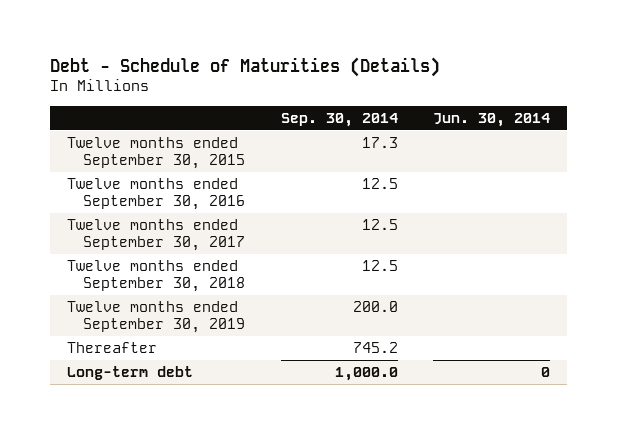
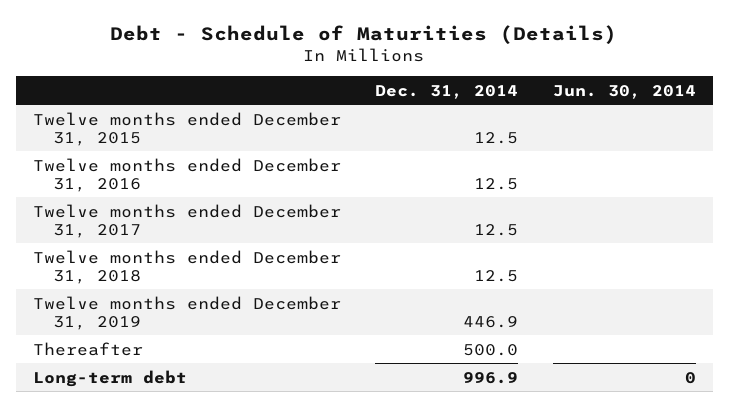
- | Sep. 30, 2014 | Jun. 30, 2014
+ | Dec. 31, 2014 | Jun. 30, 2014
- Twelve months ended September 30, 2015 | 17.3 |
- Twelve months ended September 30, 2016 | 12.5 |
- Twelve months ended September 30, 2017 | 12.5 |
- Twelve months ended September 30, 2018 | 12.5 |
- Twelve months ended September 30, 2019 | 200.0 |
+ Twelve months ended December 31, 2015 | 12.5 |
+ Twelve months ended December 31, 2016 | 12.5 |
+ Twelve months ended December 31, 2017 | 12.5 |
+ Twelve months ended December 31, 2018 | 12.5 |
+ Twelve months ended December 31, 2019 | 446.9 |

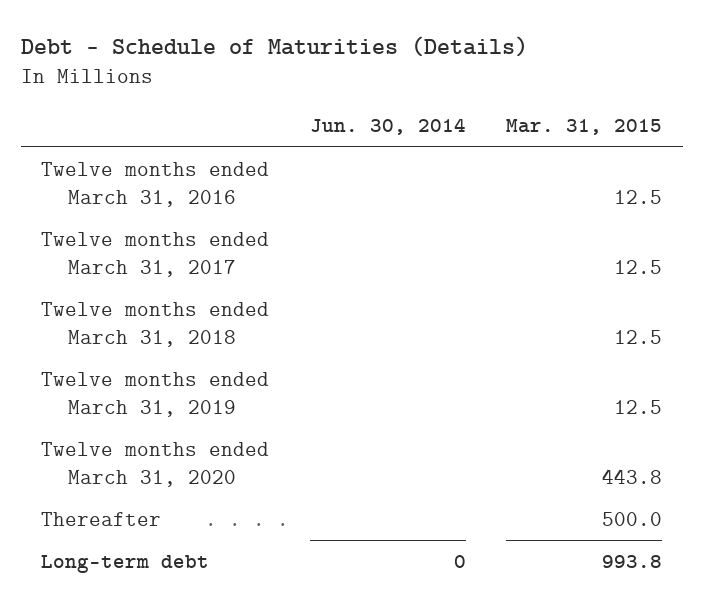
- | Dec. 31, 2014 | Jun. 30, 2014
+ | Jun. 30, 2014 | Mar. 31, 2015
- Twelve months ended December 31, 2015 | 12.5 |
- Twelve months ended December 31, 2016 | 12.5 |
- Twelve months ended December 31, 2017 | 12.5 |
- Twelve months ended December 31, 2018 | 12.5 |
- Twelve months ended December 31, 2019 | 446.9 |
+ Twelve months ended March 31, 2016 | | 12.5
+ Twelve months ended March 31, 2017 | | 12.5
+ Twelve months ended March 31, 2018 | | 12.5
+ Twelve months ended March 31, 2019 | | 12.5
+ Twelve months ended March 31, 2020 | | 443.8

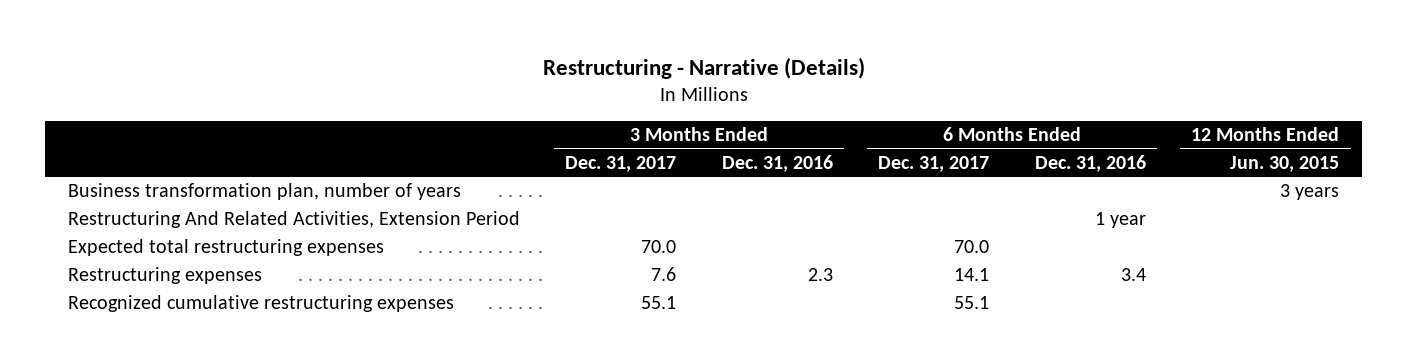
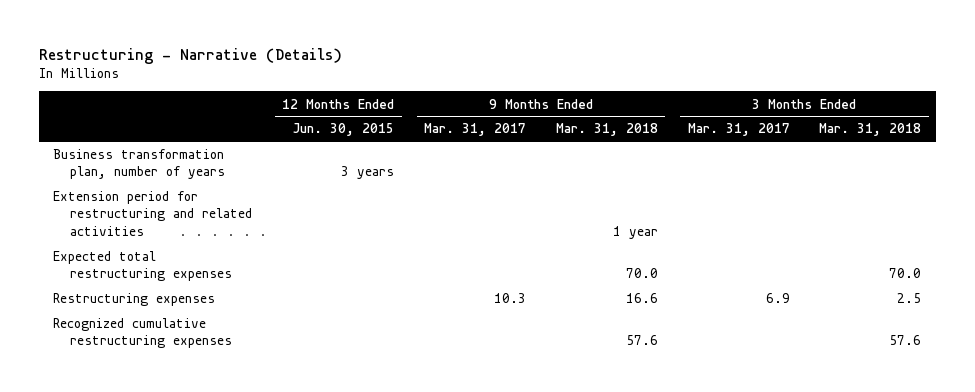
- | 3 Months Ended Dec. 31, 2017 | 3 Months Ended Dec. 31, 2016 | 6 Months Ended Dec. 31, 2017 | 6 Months Ended Dec. 31, 2016 | 12 Months Ended Jun. 30, 2015
+ | 12 Months Ended Jun. 30, 2015 | 9 Months Ended Mar. 31, 2017 | 9 Months Ended Mar. 31, 2018 | 3 Months Ended Mar. 31, 2017 | 3 Months Ended Mar. 31, 2018
- Restructuring And Related Activities, Extension Period | | | | 1 year |
+ Extension period for restructuring and related activities | | | 1 year | |

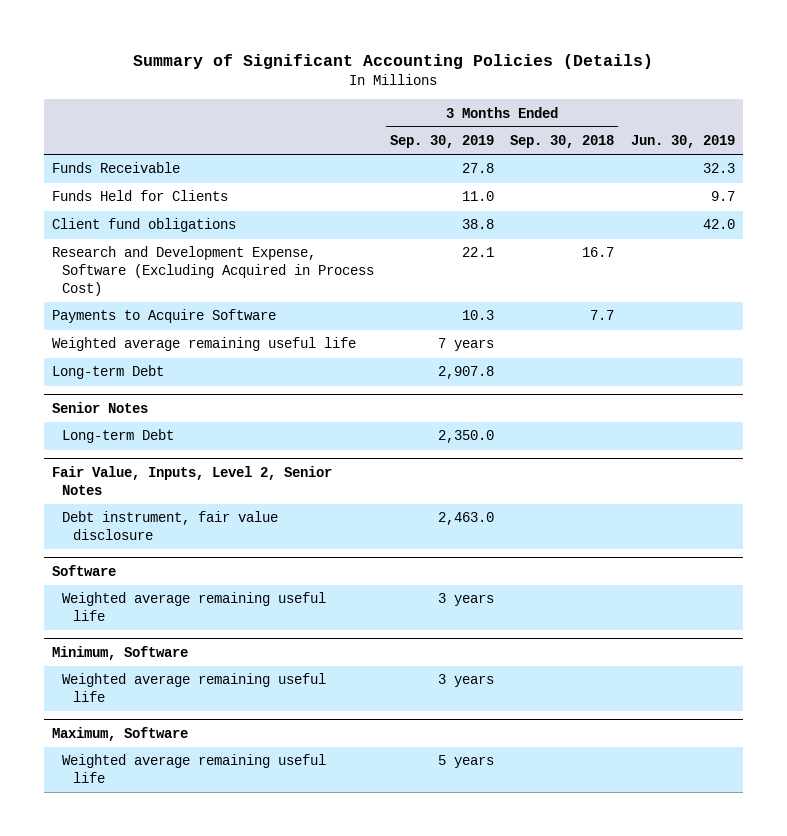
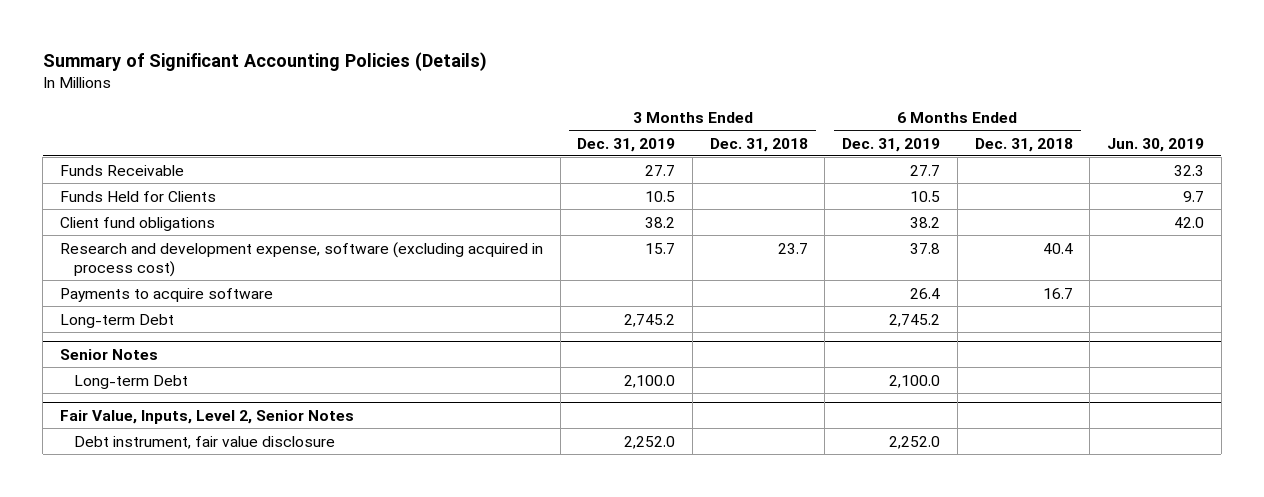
- | 3 Months Ended Sep. 30, 2019 | 3 Months Ended Sep. 30, 2018 | Jun. 30, 2019
+ | 3 Months Ended Dec. 31, 2019 | 3 Months Ended Dec. 31, 2018 | 6 Months Ended Dec. 31, 2019 | 6 Months Ended Dec. 31, 2018 | Jun. 30, 2019
- Research and Development Expense, Software (Excluding Acquired in Process Cost) | 22.1 | 16.7 |
- Payments to Acquire Software | 10.3 | 7.7 |
- Weighted average remaining useful life | 7 years | |
+ Research and development expense, software (excluding acquired in process cost) | 15.7 | 23.7 | 37.8 | 40.4 |
+ Payments to acquire software | | | 26.4 | 16.7 |
- Software
- Weighted average remaining useful life | 3 years | |
- Minimum, Software
- Weighted average remaining useful life | 3 years | |
- Maximum, Software
- Weighted average remaining useful life | 5 years | |

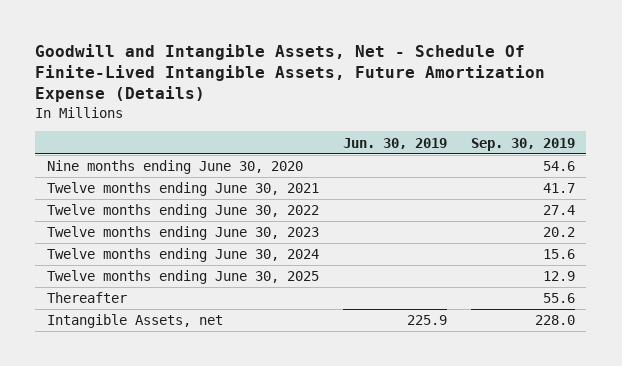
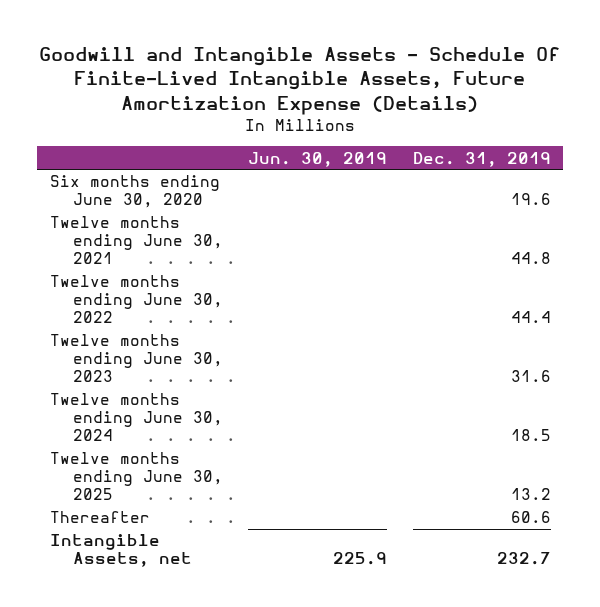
- Goodwill and Intangible Assets, Net - Schedule Of Finite-Lived Intangible Assets, Future Amortization Expense (Details)
+ Goodwill and Intangible Assets - Schedule Of Finite-Lived Intangible Assets, Future Amortization Expense (Details)
- | Jun. 30, 2019 | Sep. 30, 2019
+ | Jun. 30, 2019 | Dec. 31, 2019
- Nine months ending June 30, 2020 | | 54.6
+ Six months ending June 30, 2020 | | 19.6

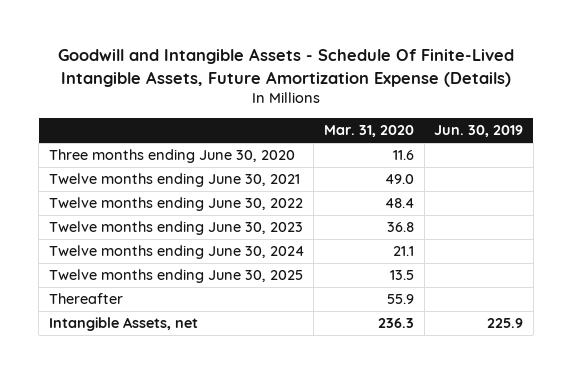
- | Jun. 30, 2019 | Dec. 31, 2019
+ | Mar. 31, 2020 | Jun. 30, 2019
- Six months ending June 30, 2020 | | 19.6
+ Three months ending June 30, 2020 | 11.6 |

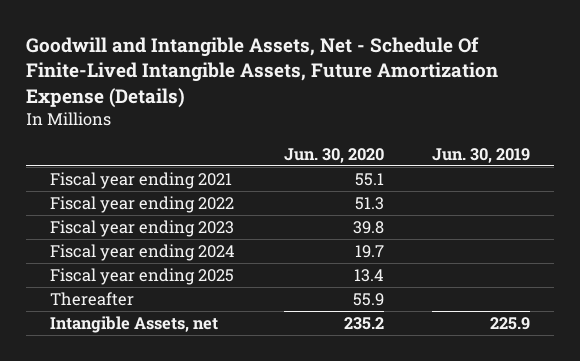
- Goodwill and Intangible Assets - Schedule Of Finite-Lived Intangible Assets, Future Amortization Expense (Details)
+ Goodwill and Intangible Assets, Net - Schedule Of Finite-Lived Intangible Assets, Future Amortization Expense (Details)
- | Mar. 31, 2020 | Jun. 30, 2019
+ | Jun. 30, 2020 | Jun. 30, 2019
- Three months ending June 30, 2020 | 11.6 |
- Twelve months ending June 30, 2021 | 49.0 |
- Twelve months ending June 30, 2022 | 48.4 |
- Twelve months ending June 30, 2023 | 36.8 |
- Twelve months ending June 30, 2024 | 21.1 |
- Twelve months ending June 30, 2025 | 13.5 |
+ Fiscal year ending 2021 | 55.1 |
+ Fiscal year ending 2022 | 51.3 |
+ Fiscal year ending 2023 | 39.8 |
+ Fiscal year ending 2024 | 19.7 |
+ Fiscal year ending 2025 | 13.4 |

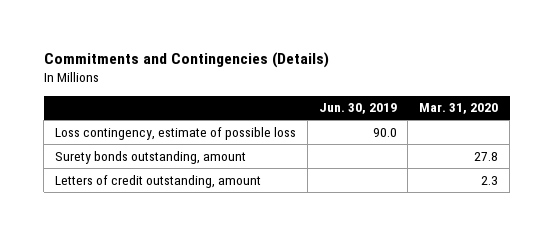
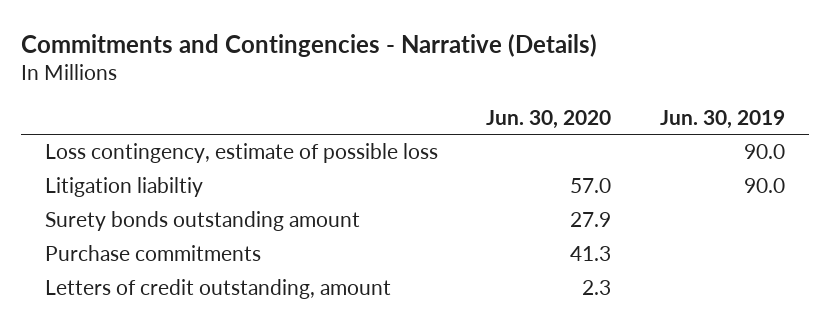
- Commitments and Contingencies (Details)
+ Commitments and Contingencies - Narrative (Details)
- | Jun. 30, 2019 | Mar. 31, 2020
+ | Jun. 30, 2020 | Jun. 30, 2019
- Surety bonds outstanding, amount | | 27.8
+ Litigation liabiltiy | 57.0 | 90.0
+ Surety bonds outstanding amount | 27.9 |
+ Purchase commitments | 41.3 |

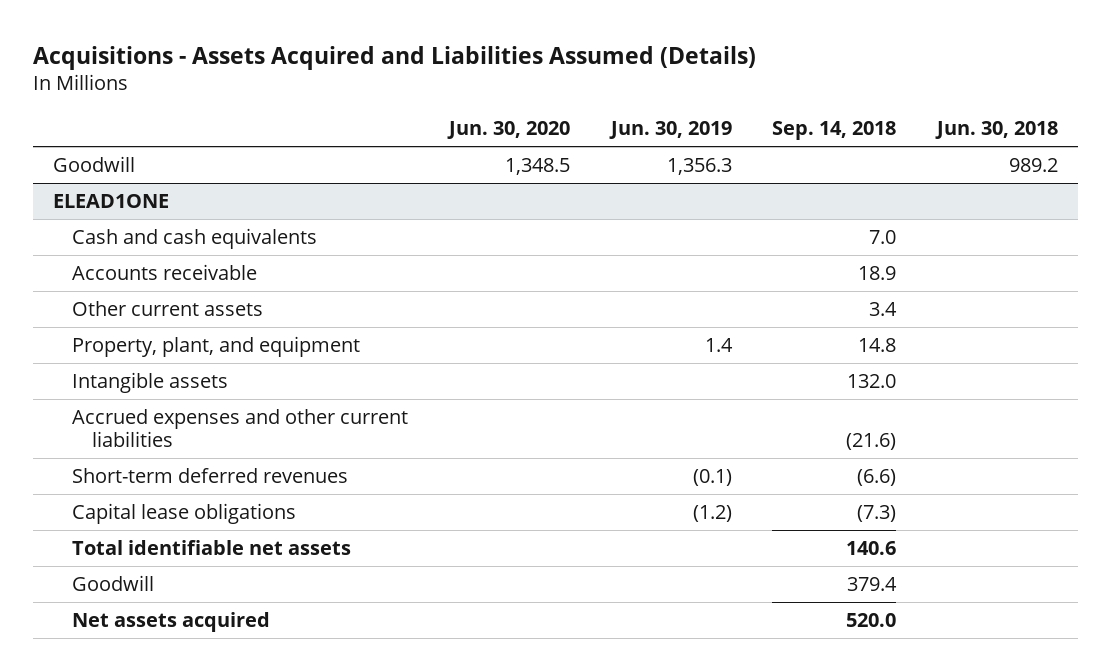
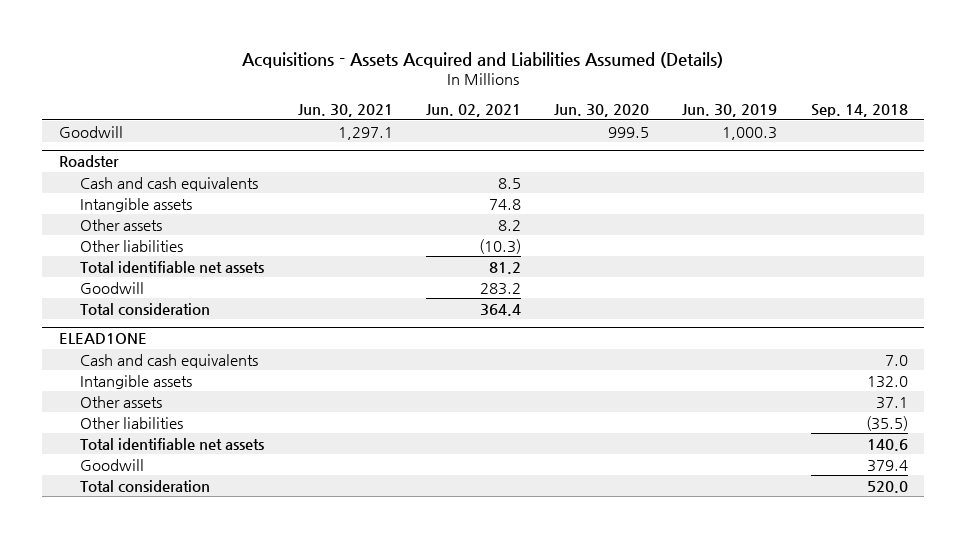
- | Jun. 30, 2020 | Jun. 30, 2019 | Sep. 14, 2018 | Jun. 30, 2018
+ | Jun. 30, 2021 | Jun. 02, 2021 | Jun. 30, 2020 | Jun. 30, 2019 | Sep. 14, 2018
- Goodwill | 1,348.5 | 1,356.3 | | 989.2
+ Goodwill | 1,297.1 | | 999.5 | 1,000.3 |
+ Roadster
+ Cash and cash equivalents | | 8.5 | | |
+ Intangible assets | | 74.8 | | |
+ Other assets | | 8.2 | | |
+ Other liabilities | | (10.3) | | |
+ Total identifiable net assets | | 81.2 | | |
+ Goodwill | | 283.2 | | |
+ Total consideration | | 364.4 | | |
@ ELEAD1ONE
- Accounts receivable | | | 18.9 |
- Other current assets | | | 3.4 |
- Property, plant, and equipment | | 1.4 | 14.8 |
- Accrued expenses and other current liabilities | | | (21.6) |
- Short-term deferred revenues | | (0.1) | (6.6) |
- Capital lease obligations | | (1.2) | (7.3) |
+ Other assets | | | | | 37.1
+ Other liabilities | | | | | (35.5)
- Net assets acquired | | | 520.0 |
+ Total consideration | | | | | 520.0

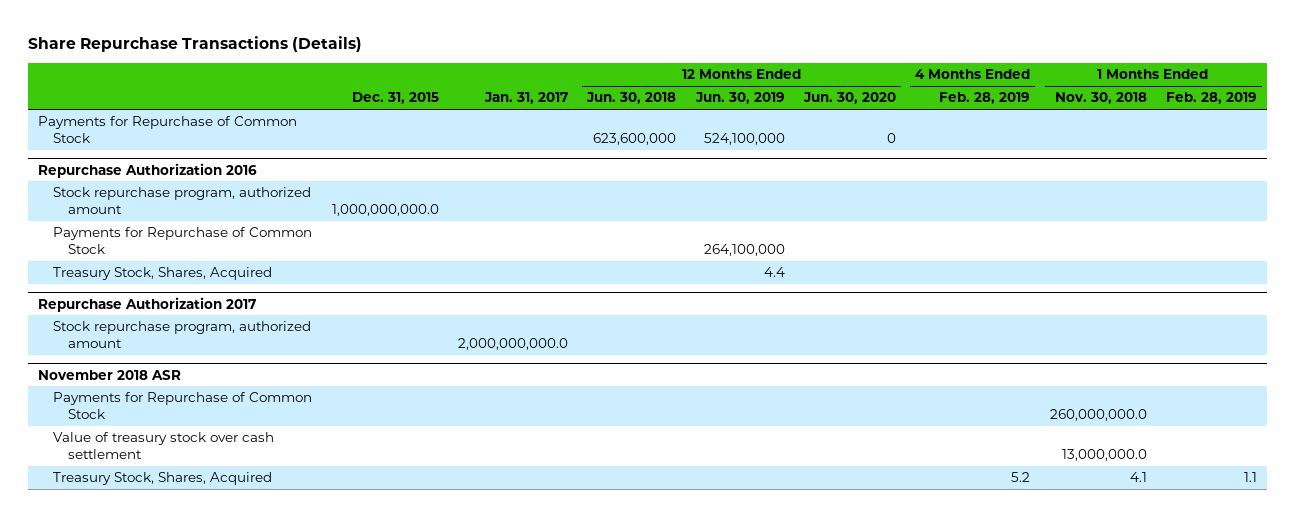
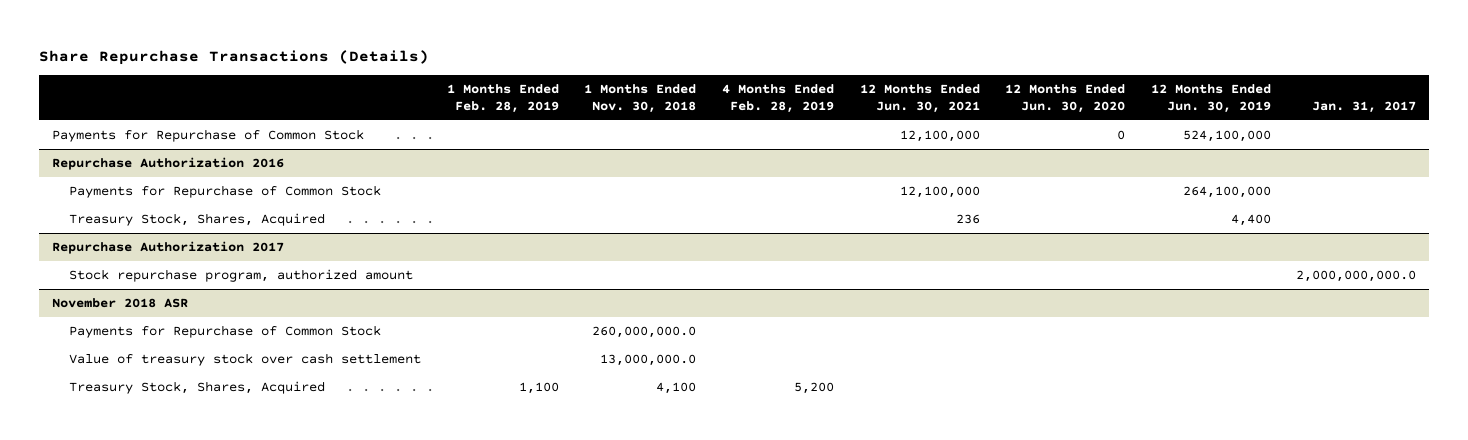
- | Dec. 31, 2015 | Jan. 31, 2017 | 12 Months Ended Jun. 30, 2018 | 12 Months Ended Jun. 30, 2019 | 12 Months Ended Jun. 30, 2020 | 4 Months Ended Feb. 28, 2019 | 1 Months Ended Nov. 30, 2018 | 1 Months Ended Feb. 28, 2019
+ | 1 Months Ended Feb. 28, 2019 | 1 Months Ended Nov. 30, 2018 | 4 Months Ended Feb. 28, 2019 | 12 Months Ended Jun. 30, 2021 | 12 Months Ended Jun. 30, 2020 | 12 Months Ended Jun. 30, 2019 | Jan. 31, 2017
@ Repurchase Authorization 2016
- Stock repurchase program, authorized amount | 1,000,000,000.0 | | | | | | |
- Treasury Stock, Shares, Acquired | | | | 4.4 | | | |
+ Treasury Stock, Shares, Acquired | | | | 236 | | 4,400 |
@ November 2018 ASR
- Treasury Stock, Shares, Acquired | | | | | | 5.2 | 4.1 | 1.1
+ Treasury Stock, Shares, Acquired | 1,100 | 4,100 | 5,200 | | | |

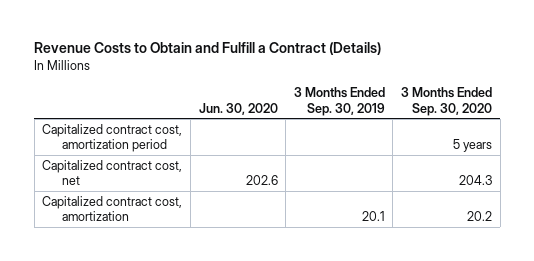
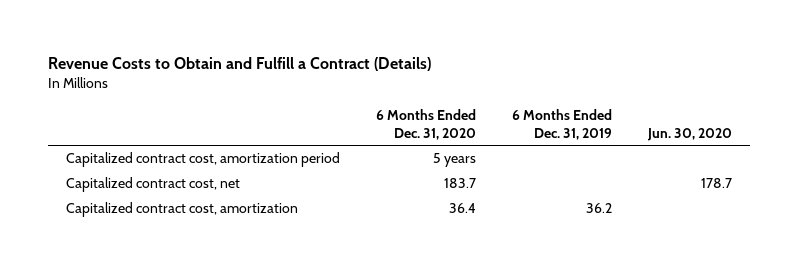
- | Jun. 30, 2020 | 3 Months Ended Sep. 30, 2019 | 3 Months Ended Sep. 30, 2020
+ | 6 Months Ended Dec. 31, 2020 | 6 Months Ended Dec. 31, 2019 | Jun. 30, 2020
- Capitalized contract cost, net | 202.6 | | 204.3
+ Capitalized contract cost, net | 183.7 | | 178.7

